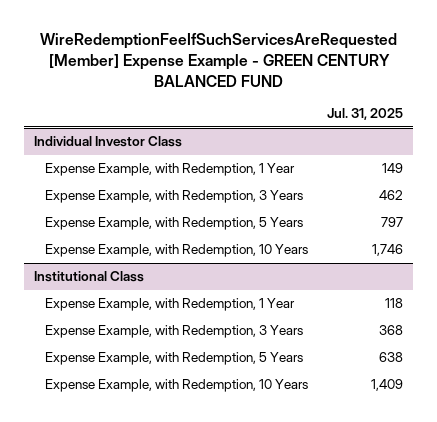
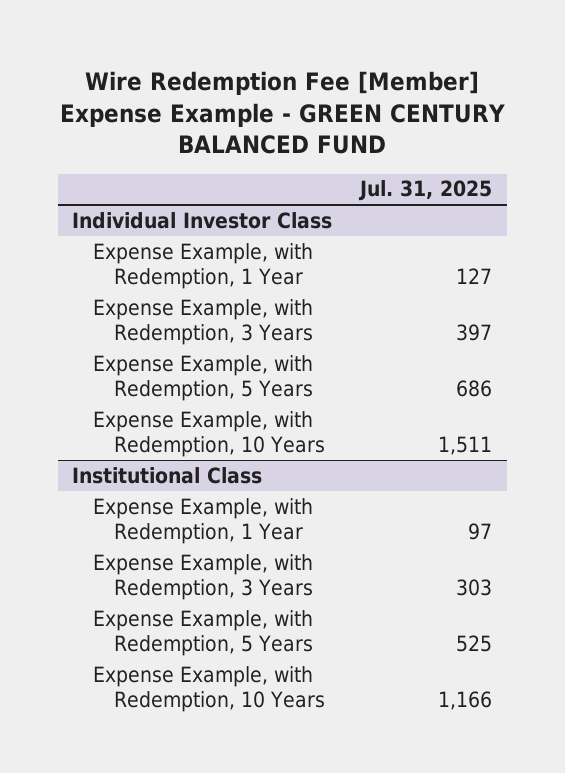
- WireRedemptionFeeIfSuchServicesAreRequested [Member] Expense Example - GREEN CENTURY BALANCED FUND
+ Wire Redemption Fee [Member] Expense Example - GREEN CENTURY BALANCED FUND
@ Individual Investor Class
- Expense Example, with Redemption, 1 Year | 149
- Expense Example, with Redemption, 3 Years | 462
- Expense Example, with Redemption, 5 Years | 797
- Expense Example, with Redemption, 10 Years | 1,746
+ Expense Example, with Redemption, 1 Year | 127
+ Expense Example, with Redemption, 3 Years | 397
+ Expense Example, with Redemption, 5 Years | 686
+ Expense Example, with Redemption, 10 Years | 1,511
@ Institutional Class
- Expense Example, with Redemption, 1 Year | 118
- Expense Example, with Redemption, 3 Years | 368
- Expense Example, with Redemption, 5 Years | 638
- Expense Example, with Redemption, 10 Years | 1,409
+ Expense Example, with Redemption, 1 Year | 97
+ Expense Example, with Redemption, 3 Years | 303
+ Expense Example, with Redemption, 5 Years | 525
+ Expense Example, with Redemption, 10 Years | 1,166

